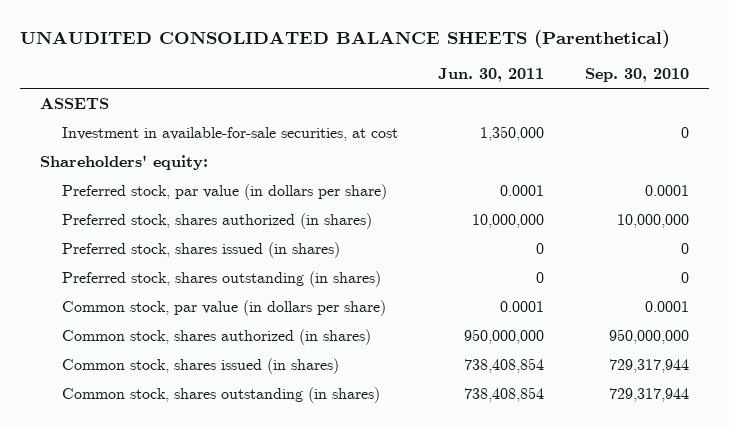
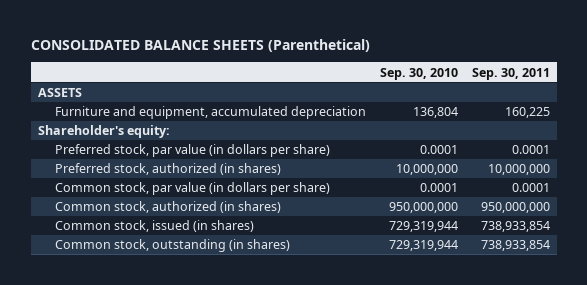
- UNAUDITED CONSOLIDATED BALANCE SHEETS (Parenthetical)
+ CONSOLIDATED BALANCE SHEETS (Parenthetical)
- | Jun. 30, 2011 | Sep. 30, 2010
+ | Sep. 30, 2010 | Sep. 30, 2011
- Investment in available-for-sale securities, at cost | 1,350,000 | 0
- Shareholders' equity:
+ Furniture and equipment, accumulated depreciation | 136,804 | 160,225
+ Shareholder's equity:
- Preferred stock, shares authorized (in shares) | 10,000,000 | 10,000,000
- Preferred stock, shares issued (in shares) | 0 | 0
- Preferred stock, shares outstanding (in shares) | 0 | 0
+ Preferred stock, authorized (in shares) | 10,000,000 | 10,000,000
- Common stock, shares authorized (in shares) | 950,000,000 | 950,000,000
- Common stock, shares issued (in shares) | 738,408,854 | 729,317,944
- Common stock, shares outstanding (in shares) | 738,408,854 | 729,317,944
+ Common stock, authorized (in shares) | 950,000,000 | 950,000,000
+ Common stock, issued (in shares) | 729,319,944 | 738,933,854
+ Common stock, outstanding (in shares) | 729,319,944 | 738,933,854

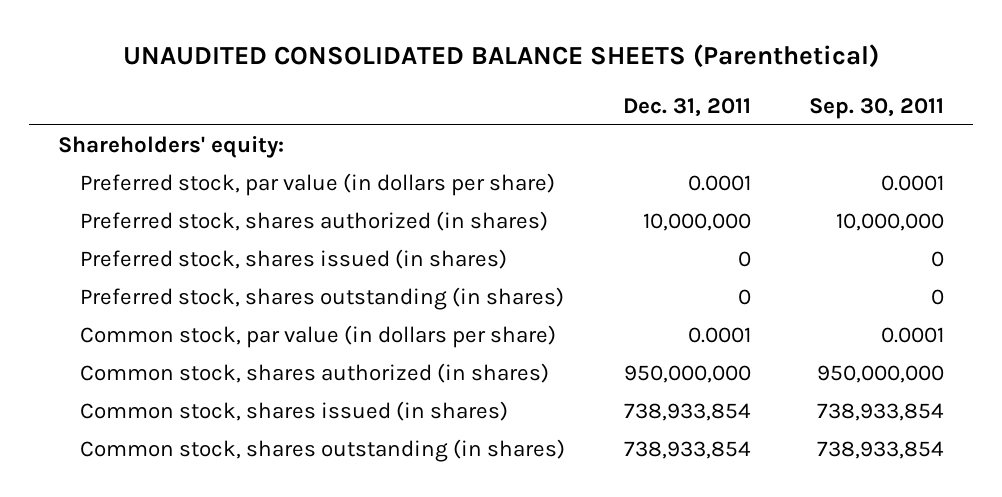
- CONSOLIDATED BALANCE SHEETS (Parenthetical)
+ UNAUDITED CONSOLIDATED BALANCE SHEETS (Parenthetical)
- | Sep. 30, 2010 | Sep. 30, 2011
+ | Dec. 31, 2011 | Sep. 30, 2011
- ASSETS
- Furniture and equipment, accumulated depreciation | 136,804 | 160,225
- Shareholder's equity:
+ Shareholders' equity:
- Preferred stock, authorized (in shares) | 10,000,000 | 10,000,000
+ Preferred stock, shares authorized (in shares) | 10,000,000 | 10,000,000
+ Preferred stock, shares issued (in shares) | 0 | 0
+ Preferred stock, shares outstanding (in shares) | 0 | 0
- Common stock, authorized (in shares) | 950,000,000 | 950,000,000
- Common stock, issued (in shares) | 729,319,944 | 738,933,854
- Common stock, outstanding (in shares) | 729,319,944 | 738,933,854
+ Common stock, shares authorized (in shares) | 950,000,000 | 950,000,000
+ Common stock, shares issued (in shares) | 738,933,854 | 738,933,854
+ Common stock, shares outstanding (in shares) | 738,933,854 | 738,933,854

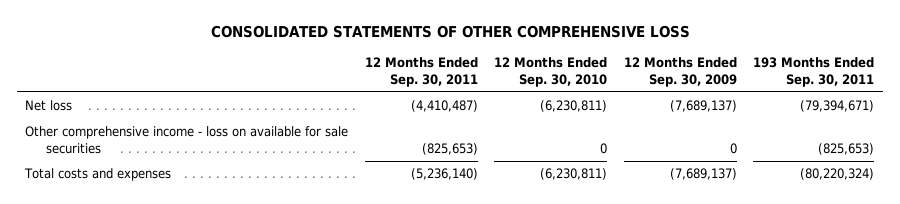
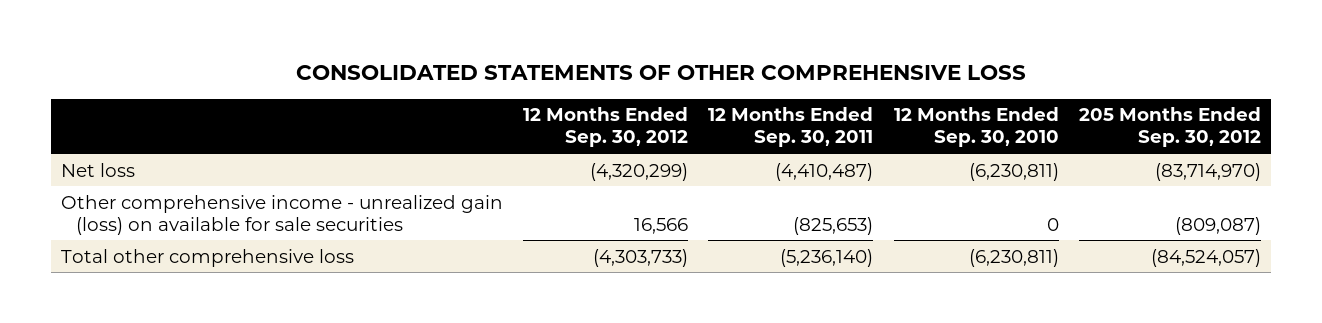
- | 12 Months Ended Sep. 30, 2011 | 12 Months Ended Sep. 30, 2010 | 12 Months Ended Sep. 30, 2009 | 193 Months Ended Sep. 30, 2011
+ | 12 Months Ended Sep. 30, 2012 | 12 Months Ended Sep. 30, 2011 | 12 Months Ended Sep. 30, 2010 | 205 Months Ended Sep. 30, 2012
- Other comprehensive income - loss on available for sale securities | (825,653) | 0 | 0 | (825,653)
- Total costs and expenses | (5,236,140) | (6,230,811) | (7,689,137) | (80,220,324)
+ Other comprehensive income - unrealized gain (loss) on available for sale securities | 16,566 | (825,653) | 0 | (809,087)
+ Total other comprehensive loss | (4,303,733) | (5,236,140) | (6,230,811) | (84,524,057)

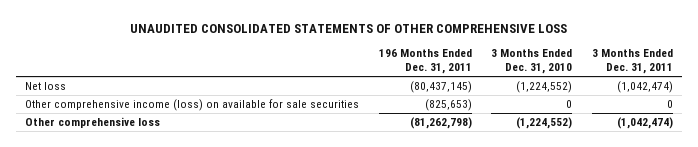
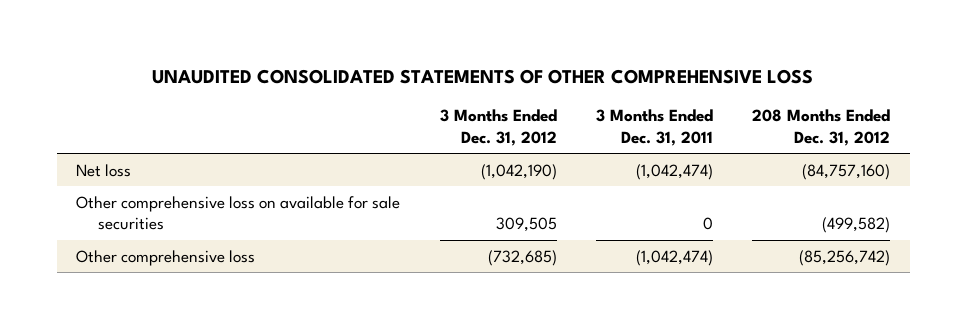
- | 196 Months Ended Dec. 31, 2011 | 3 Months Ended Dec. 31, 2010 | 3 Months Ended Dec. 31, 2011
+ | 3 Months Ended Dec. 31, 2012 | 3 Months Ended Dec. 31, 2011 | 208 Months Ended Dec. 31, 2012
- Other comprehensive income (loss) on available for sale securities | (825,653) | 0 | 0
+ Other comprehensive loss on available for sale securities | 309,505 | 0 | (499,582)

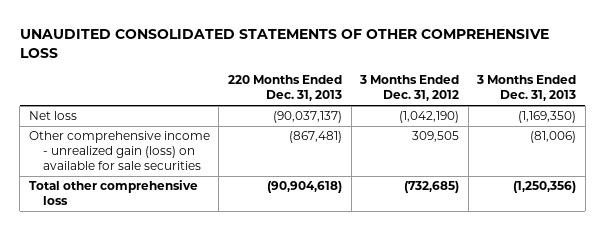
- | 3 Months Ended Dec. 31, 2012 | 3 Months Ended Dec. 31, 2011 | 208 Months Ended Dec. 31, 2012
+ | 220 Months Ended Dec. 31, 2013 | 3 Months Ended Dec. 31, 2012 | 3 Months Ended Dec. 31, 2013
- Other comprehensive loss on available for sale securities | 309,505 | 0 | (499,582)
- Other comprehensive loss | (732,685) | (1,042,474) | (85,256,742)
+ Other comprehensive income - unrealized gain (loss) on available for sale securities | (867,481) | 309,505 | (81,006)
+ Total other comprehensive loss | (90,904,618) | (732,685) | (1,250,356)

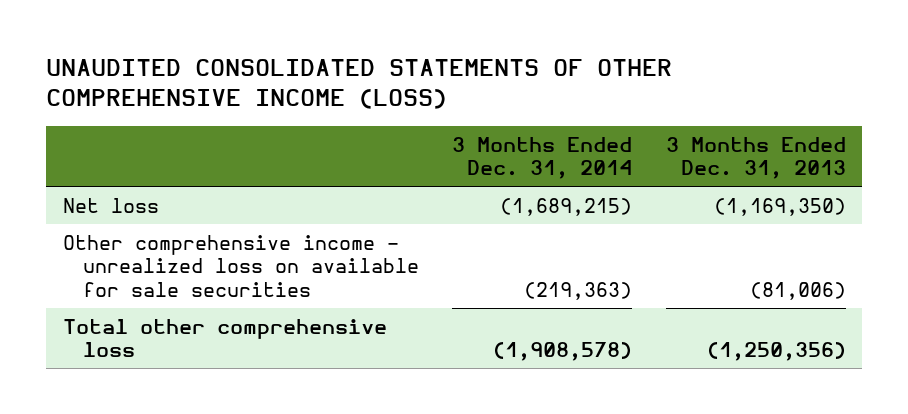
- UNAUDITED CONSOLIDATED STATEMENTS OF OTHER COMPREHENSIVE LOSS
+ UNAUDITED CONSOLIDATED STATEMENTS OF OTHER COMPREHENSIVE INCOME (LOSS)
- | 220 Months Ended Dec. 31, 2013 | 3 Months Ended Dec. 31, 2012 | 3 Months Ended Dec. 31, 2013
+ | 3 Months Ended Dec. 31, 2014 | 3 Months Ended Dec. 31, 2013
- Other comprehensive income - unrealized gain (loss) on available for sale securities | (867,481) | 309,505 | (81,006)
+ Other comprehensive income - unrealized loss on available for sale securities | (219,363) | (81,006)

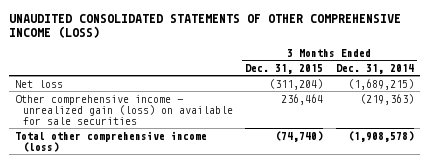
- | 3 Months Ended Dec. 31, 2014 | 3 Months Ended Dec. 31, 2013
+ | 3 Months Ended Dec. 31, 2015 | 3 Months Ended Dec. 31, 2014
- Other comprehensive income - unrealized loss on available for sale securities | (219,363) | (81,006)
- Total other comprehensive loss | (1,908,578) | (1,250,356)
+ Other comprehensive income - unrealized gain (loss) on available for sale securities | 236,464 | (219,363)
+ Total other comprehensive income (loss) | (74,740) | (1,908,578)

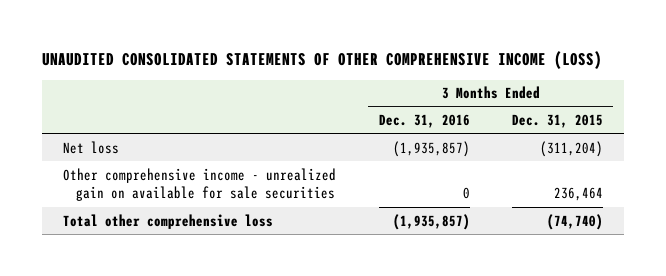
- | 3 Months Ended Dec. 31, 2015 | 3 Months Ended Dec. 31, 2014
+ | 3 Months Ended Dec. 31, 2016 | 3 Months Ended Dec. 31, 2015
- Other comprehensive income - unrealized gain (loss) on available for sale securities | 236,464 | (219,363)
- Total other comprehensive income (loss) | (74,740) | (1,908,578)
+ Other comprehensive income - unrealized gain on available for sale securities | 0 | 236,464
+ Total other comprehensive loss | (1,935,857) | (74,740)

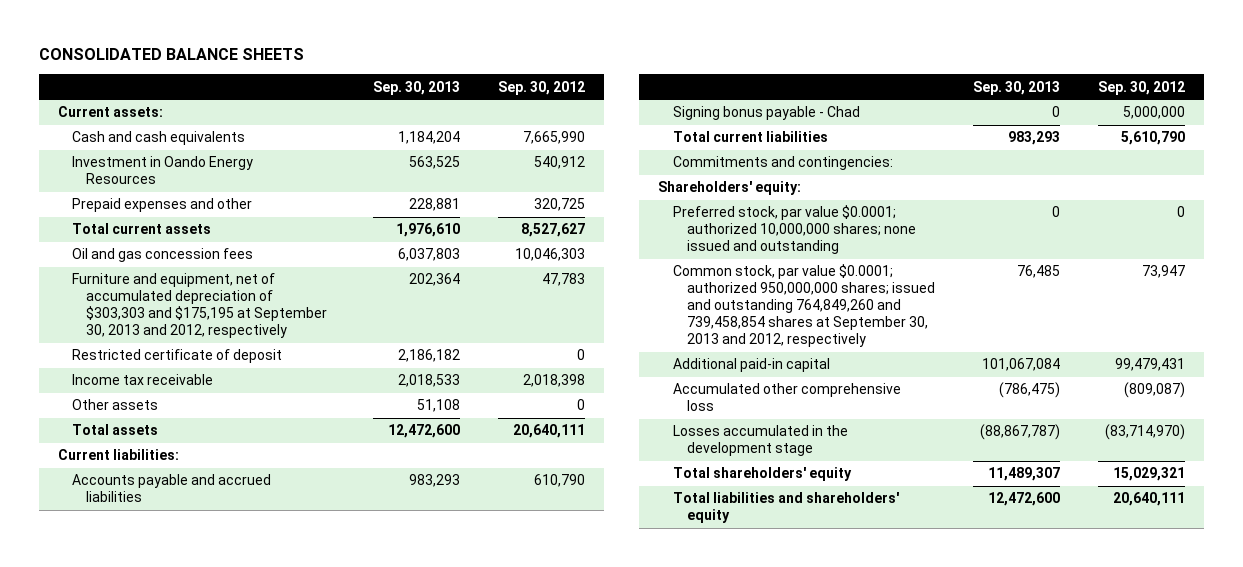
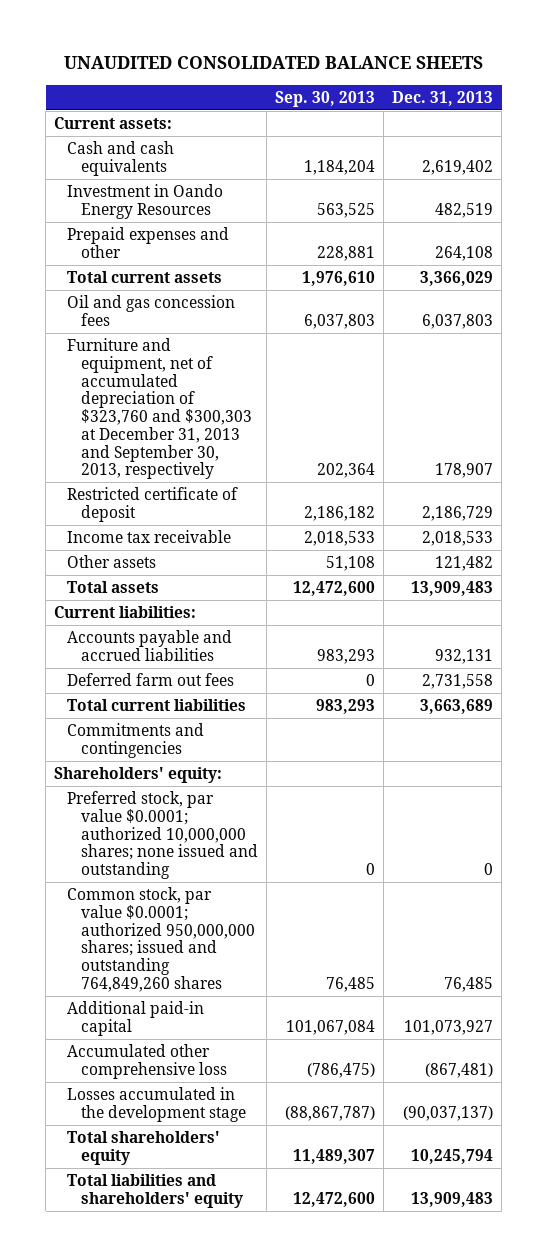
- CONSOLIDATED BALANCE SHEETS
+ UNAUDITED CONSOLIDATED BALANCE SHEETS
- | Sep. 30, 2013 | Sep. 30, 2012
+ | Sep. 30, 2013 | Dec. 31, 2013
- Furniture and equipment, net of accumulated depreciation of $303,303 and $175,195 at September 30, 2013 and 2012, respectively | 202,364 | 47,783
+ Furniture and equipment, net of accumulated depreciation of $323,760 and $300,303 at December 31, 2013 and September 30, 2013, respectively | 202,364 | 178,907
- Signing bonus payable - Chad | 0 | 5,000,000
+ Deferred farm out fees | 0 | 2,731,558
- Commitments and contingencies:
+ Commitments and contingencies
- Common stock, par value $0.0001; authorized 950,000,000 shares; issued and outstanding 764,849,260 and 739,458,854 shares at September 30, 2013 and 2012, respectively | 76,485 | 73,947
+ Common stock, par value $0.0001; authorized 950,000,000 shares; issued and outstanding 764,849,260 shares | 76,485 | 76,485

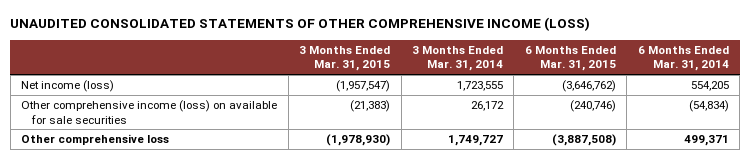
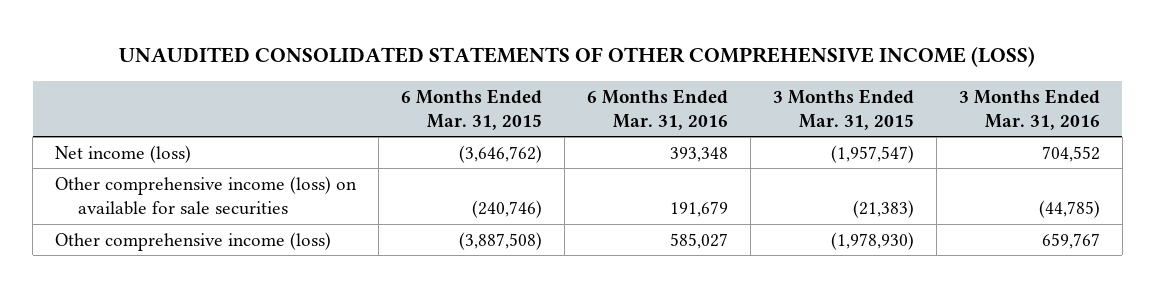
- | 3 Months Ended Mar. 31, 2015 | 3 Months Ended Mar. 31, 2014 | 6 Months Ended Mar. 31, 2015 | 6 Months Ended Mar. 31, 2014
+ | 6 Months Ended Mar. 31, 2015 | 6 Months Ended Mar. 31, 2016 | 3 Months Ended Mar. 31, 2015 | 3 Months Ended Mar. 31, 2016
- Other comprehensive loss | (1,978,930) | 1,749,727 | (3,887,508) | 499,371
+ Other comprehensive income (loss) | (3,887,508) | 585,027 | (1,978,930) | 659,767

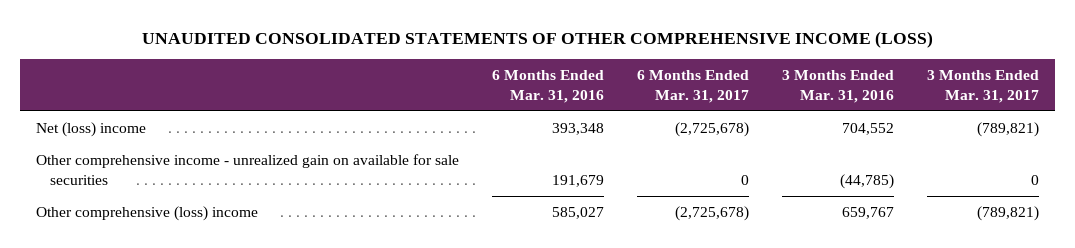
- | 6 Months Ended Mar. 31, 2015 | 6 Months Ended Mar. 31, 2016 | 3 Months Ended Mar. 31, 2015 | 3 Months Ended Mar. 31, 2016
+ | 6 Months Ended Mar. 31, 2016 | 6 Months Ended Mar. 31, 2017 | 3 Months Ended Mar. 31, 2016 | 3 Months Ended Mar. 31, 2017
- Net income (loss) | (3,646,762) | 393,348 | (1,957,547) | 704,552
- Other comprehensive income (loss) on available for sale securities | (240,746) | 191,679 | (21,383) | (44,785)
- Other comprehensive income (loss) | (3,887,508) | 585,027 | (1,978,930) | 659,767
+ Net (loss) income | 393,348 | (2,725,678) | 704,552 | (789,821)
+ Other comprehensive income - unrealized gain on available for sale securities | 191,679 | 0 | (44,785) | 0
+ Other comprehensive (loss) income | 585,027 | (2,725,678) | 659,767 | (789,821)

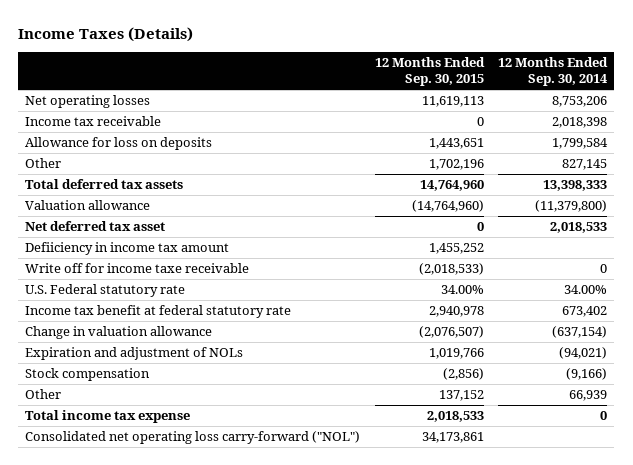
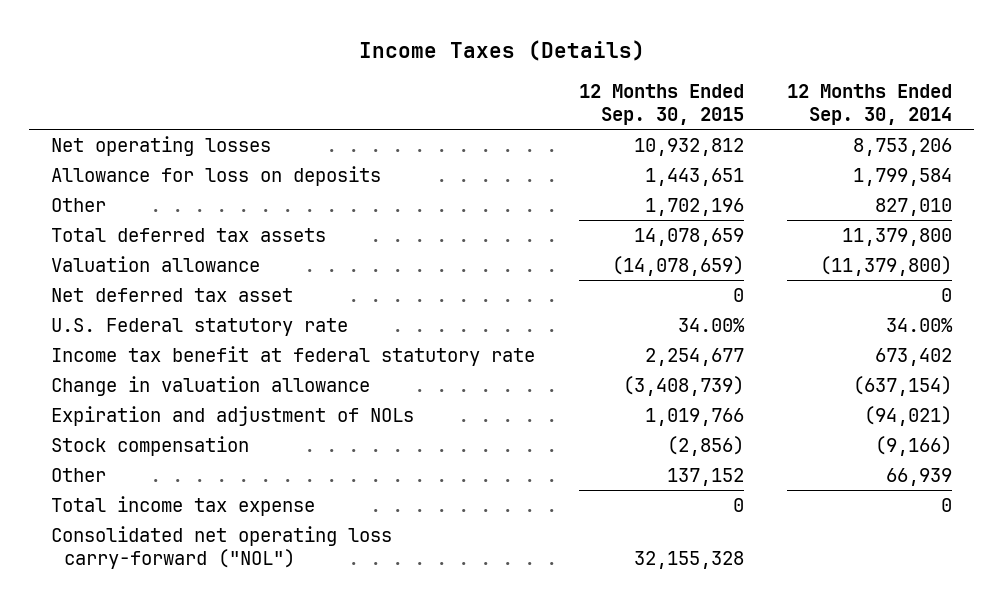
- Net operating losses | 11,619,113 | 8,753,206
- Income tax receivable | 0 | 2,018,398
+ Net operating losses | 10,932,812 | 8,753,206
- Other | 1,702,196 | 827,145
- Total deferred tax assets | 14,764,960 | 13,398,333
- Valuation allowance | (14,764,960) | (11,379,800)
- Net deferred tax asset | 0 | 2,018,533
- Defiiciency in income tax amount | 1,455,252 |
- Write off for income taxe receivable | (2,018,533) | 0
+ Other | 1,702,196 | 827,010
+ Total deferred tax assets | 14,078,659 | 11,379,800
+ Valuation allowance | (14,078,659) | (11,379,800)
+ Net deferred tax asset | 0 | 0
- Income tax benefit at federal statutory rate | 2,940,978 | 673,402
- Change in valuation allowance | (2,076,507) | (637,154)
+ Income tax benefit at federal statutory rate | 2,254,677 | 673,402
+ Change in valuation allowance | (3,408,739) | (637,154)
- Total income tax expense | 2,018,533 | 0
- Consolidated net operating loss carry-forward ("NOL") | 34,173,861 |
+ Total income tax expense | 0 | 0
+ Consolidated net operating loss carry-forward ("NOL") | 32,155,328 |

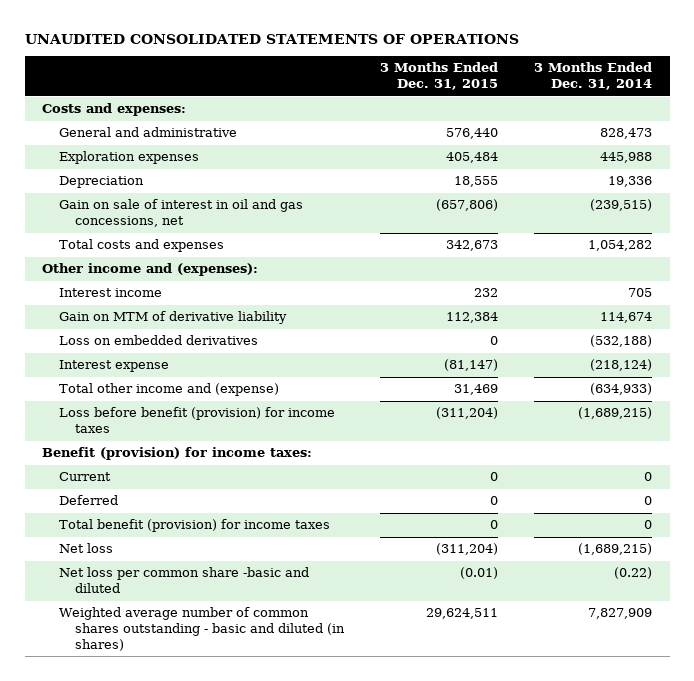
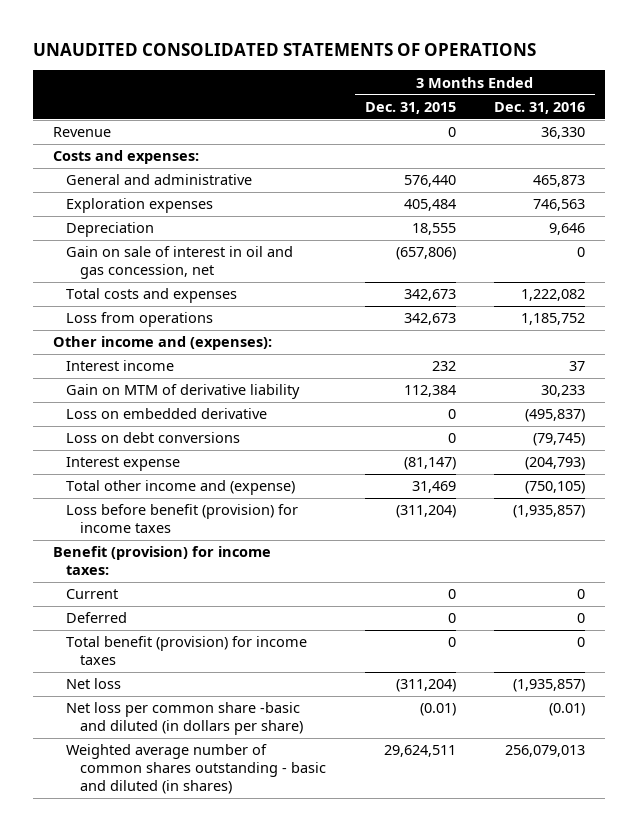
- | 3 Months Ended Dec. 31, 2015 | 3 Months Ended Dec. 31, 2014
+ | 3 Months Ended Dec. 31, 2015 | 3 Months Ended Dec. 31, 2016
+ Revenue | 0 | 36,330
- Gain on sale of interest in oil and gas concessions, net | (657,806) | (239,515)
+ Gain on sale of interest in oil and gas concession, net | (657,806) | 0
+ Loss from operations | 342,673 | 1,185,752
- Loss on embedded derivatives | 0 | (532,188)
+ Loss on embedded derivative | 0 | (495,837)
+ Loss on debt conversions | 0 | (79,745)
- Net loss per common share -basic and diluted | (0.01) | (0.22)
+ Net loss per common share -basic and diluted (in dollars per share) | (0.01) | (0.01)

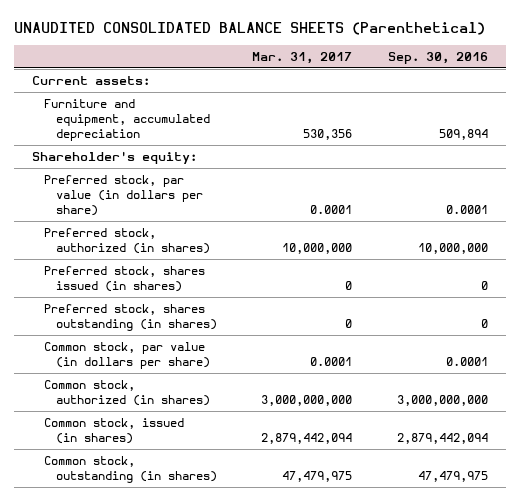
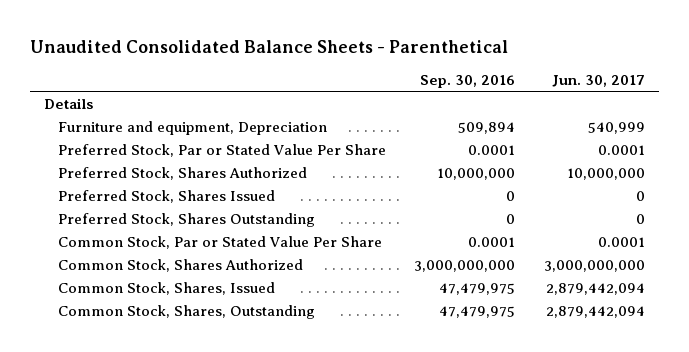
- UNAUDITED CONSOLIDATED BALANCE SHEETS (Parenthetical)
+ Unaudited Consolidated Balance Sheets - Parenthetical
- | Mar. 31, 2017 | Sep. 30, 2016
+ | Sep. 30, 2016 | Jun. 30, 2017
- Current assets:
- Furniture and equipment, accumulated depreciation | 530,356 | 509,894
- Shareholder's equity:
- Preferred stock, par value (in dollars per share) | 0.0001 | 0.0001
- Preferred stock, authorized (in shares) | 10,000,000 | 10,000,000
- Preferred stock, shares issued (in shares) | 0 | 0
- Preferred stock, shares outstanding (in shares) | 0 | 0
- Common stock, par value (in dollars per share) | 0.0001 | 0.0001
- Common stock, authorized (in shares) | 3,000,000,000 | 3,000,000,000
- Common stock, issued (in shares) | 2,879,442,094 | 2,879,442,094
- Common stock, outstanding (in shares) | 47,479,975 | 47,479,975
+ Details
+ Furniture and equipment, Depreciation | 509,894 | 540,999
+ Preferred Stock, Par or Stated Value Per Share | 0.0001 | 0.0001
+ Preferred Stock, Shares Authorized | 10,000,000 | 10,000,000
+ Preferred Stock, Shares Issued | 0 | 0
+ Preferred Stock, Shares Outstanding | 0 | 0
+ Common Stock, Par or Stated Value Per Share | 0.0001 | 0.0001
+ Common Stock, Shares Authorized | 3,000,000,000 | 3,000,000,000
+ Common Stock, Shares, Issued | 47,479,975 | 2,879,442,094
+ Common Stock, Shares, Outstanding | 47,479,975 | 2,879,442,094

